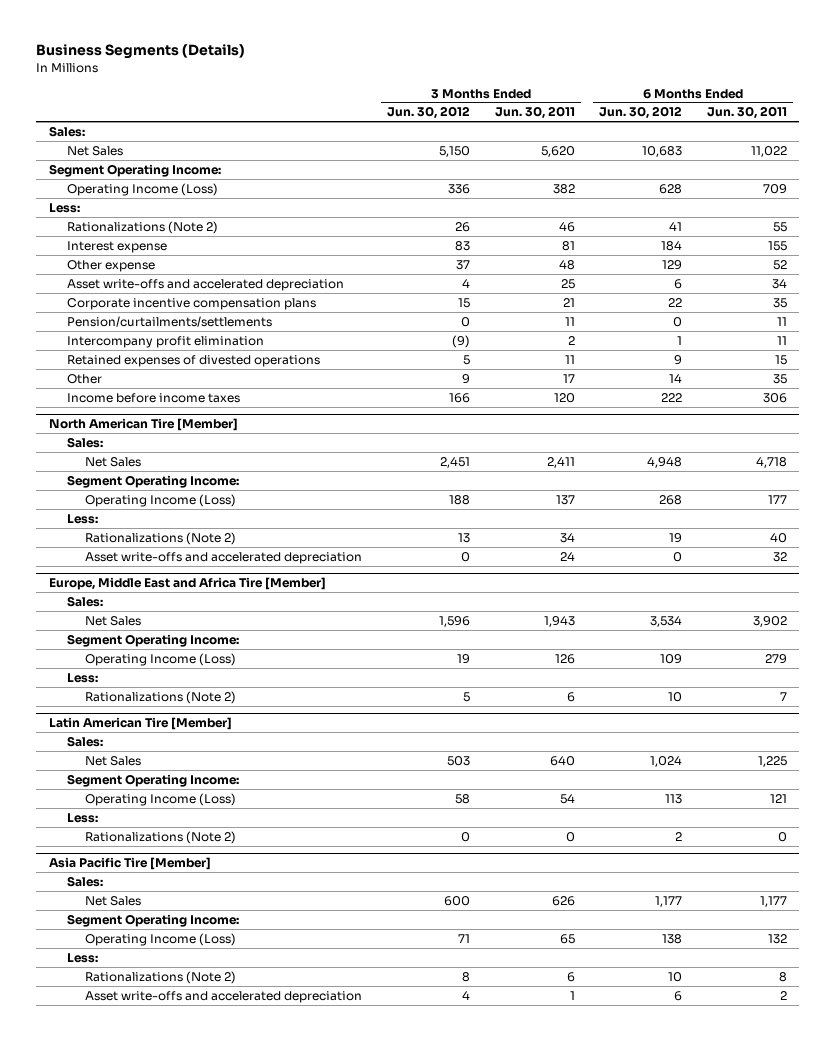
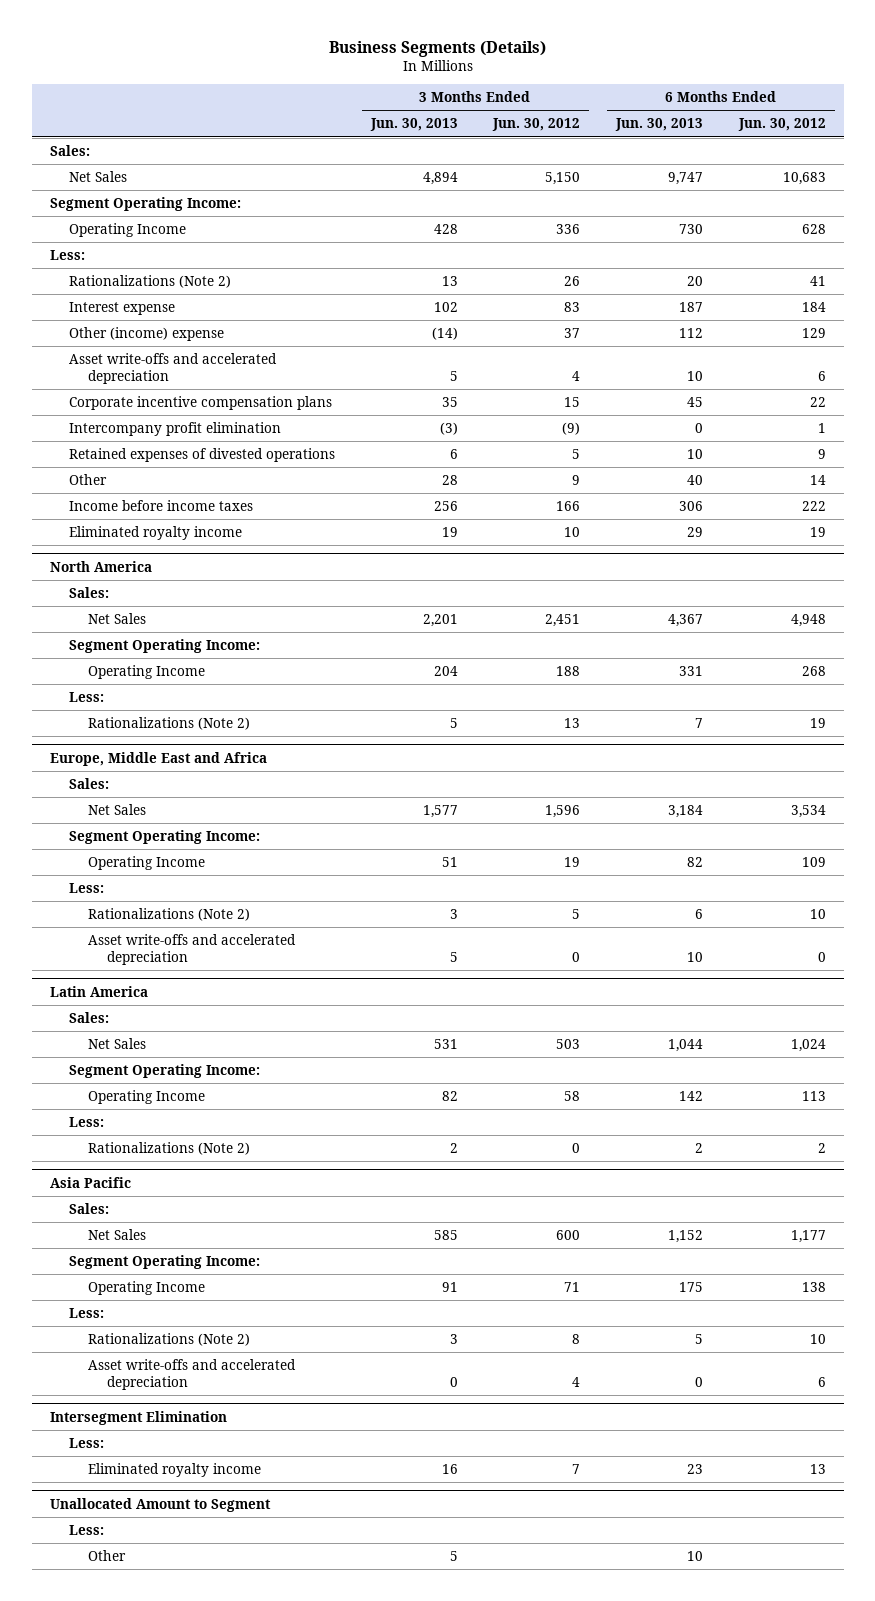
- | 3 Months Ended Jun. 30, 2012 | 3 Months Ended Jun. 30, 2011 | 6 Months Ended Jun. 30, 2012 | 6 Months Ended Jun. 30, 2011
+ | 3 Months Ended Jun. 30, 2013 | 3 Months Ended Jun. 30, 2012 | 6 Months Ended Jun. 30, 2013 | 6 Months Ended Jun. 30, 2012
- Operating Income (Loss) | 336 | 382 | 628 | 709
+ Operating Income | 428 | 336 | 730 | 628
- Other expense | 37 | 48 | 129 | 52
+ Other (income) expense | (14) | 37 | 112 | 129
- Pension/curtailments/settlements | 0 | 11 | 0 | 11
- North American Tire [Member]
+ Eliminated royalty income | 19 | 10 | 29 | 19
+ North America
- Operating Income (Loss) | 188 | 137 | 268 | 177
+ Operating Income | 204 | 188 | 331 | 268
- Asset write-offs and accelerated depreciation | 0 | 24 | 0 | 32
- Europe, Middle East and Africa Tire [Member]
+ Europe, Middle East and Africa
- Operating Income (Loss) | 19 | 126 | 109 | 279
+ Operating Income | 51 | 19 | 82 | 109
- Latin American Tire [Member]
+ Asset write-offs and accelerated depreciation | 5 | 0 | 10 | 0
+ Latin America
- Operating Income (Loss) | 58 | 54 | 113 | 121
+ Operating Income | 82 | 58 | 142 | 113
- Asia Pacific Tire [Member]
+ Asia Pacific
- Operating Income (Loss) | 71 | 65 | 138 | 132
+ Operating Income | 91 | 71 | 175 | 138
+ Intersegment Elimination
+ Less:
+ Eliminated royalty income | 16 | 7 | 23 | 13
+ Unallocated Amount to Segment
+ Less:
+ Other | 5 | | 10 |

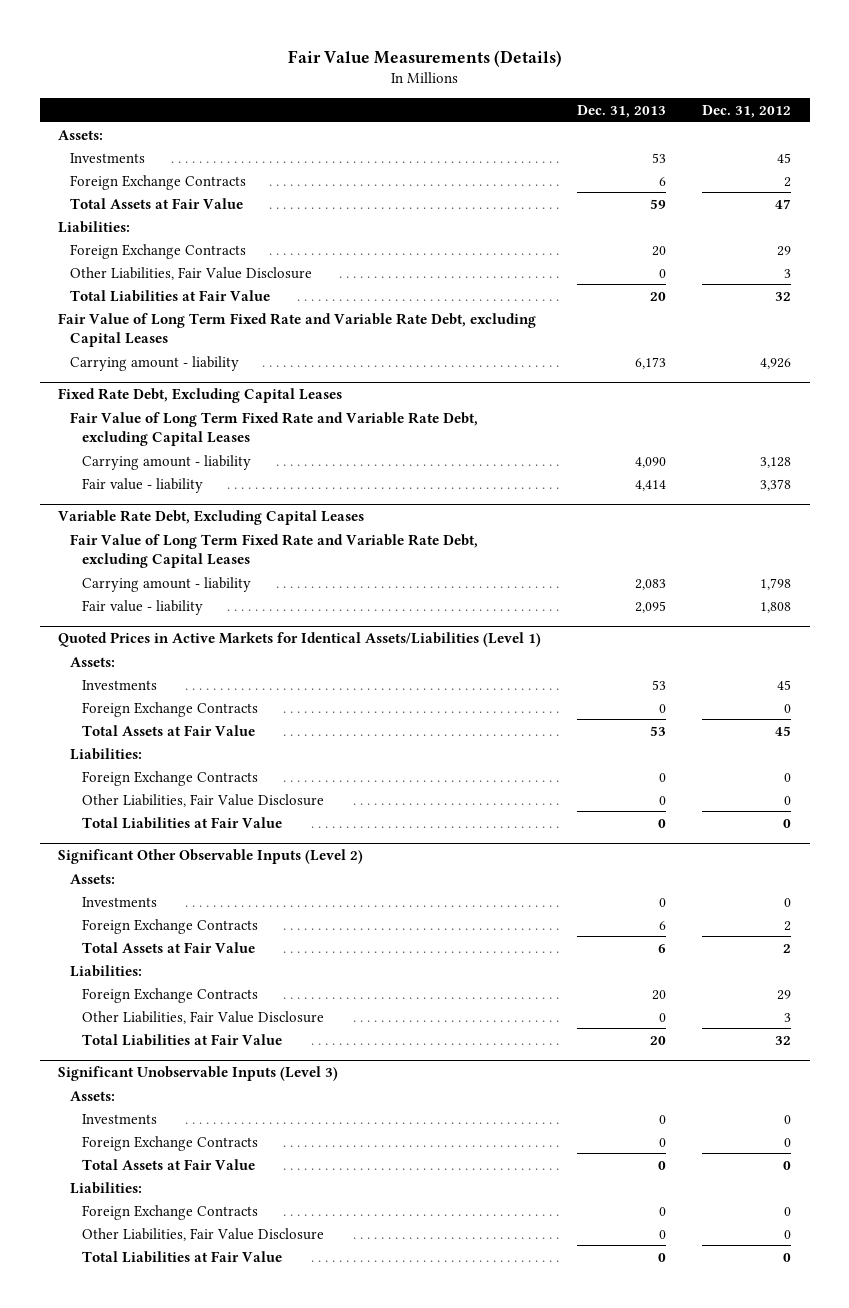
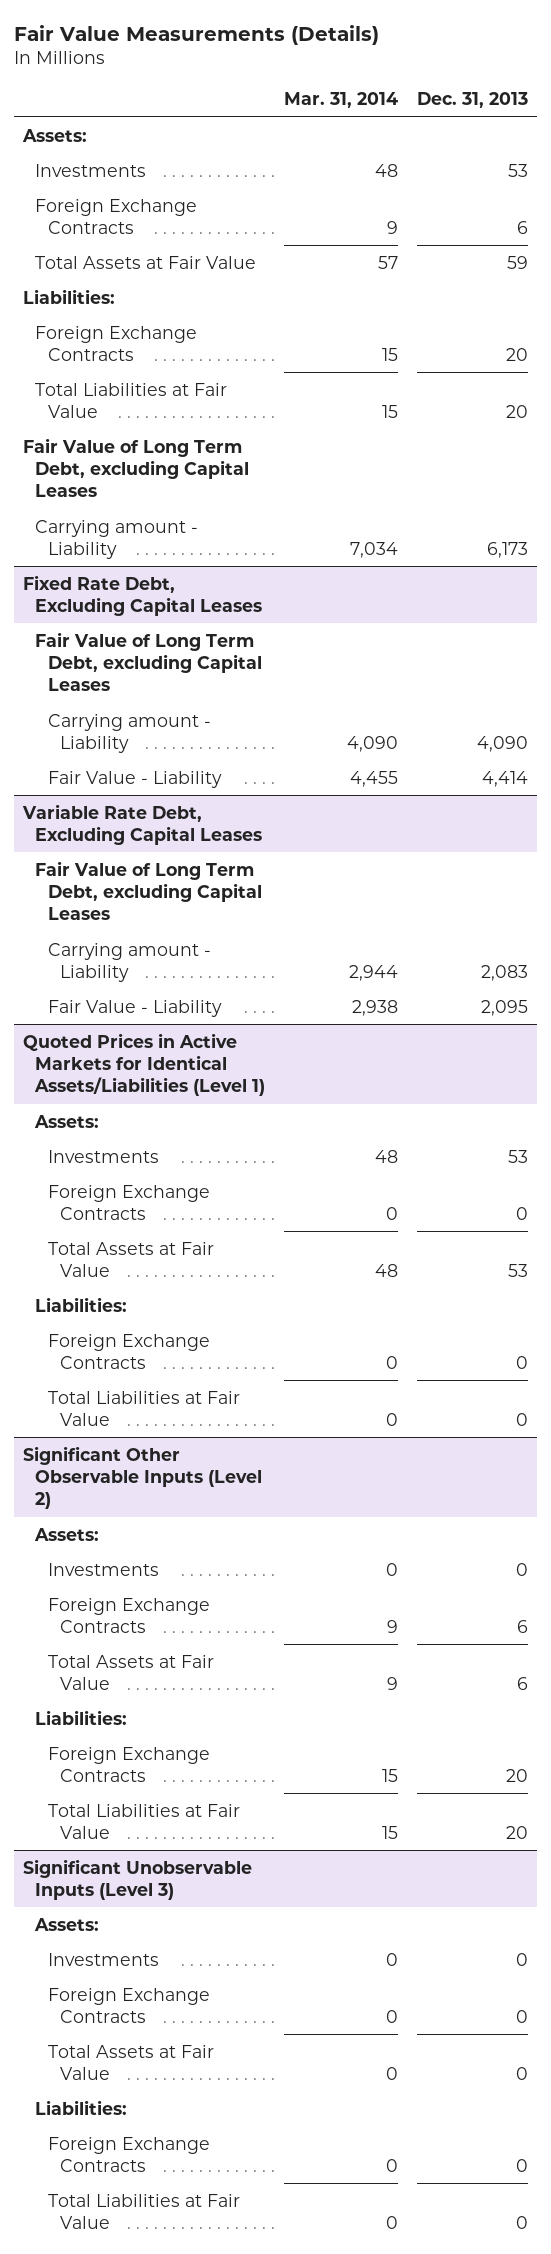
- | Dec. 31, 2013 | Dec. 31, 2012
+ | Mar. 31, 2014 | Dec. 31, 2013
- Other Liabilities, Fair Value Disclosure | 0 | 3
- Fair Value of Long Term Fixed Rate and Variable Rate Debt, excluding Capital Leases
- Carrying amount - liability | 6,173 | 4,926
+ Fair Value of Long Term Debt, excluding Capital Leases
+ Carrying amount - Liability | 7,034 | 6,173
@ Fixed Rate Debt, Excluding Capital Leases
- Fair Value of Long Term Fixed Rate and Variable Rate Debt, excluding Capital Leases
- Carrying amount - liability | 4,090 | 3,128
- Fair value - liability | 4,414 | 3,378
+ Fair Value of Long Term Debt, excluding Capital Leases
+ Carrying amount - Liability | 4,090 | 4,090
+ Fair Value - Liability | 4,455 | 4,414
@ Variable Rate Debt, Excluding Capital Leases
- Fair Value of Long Term Fixed Rate and Variable Rate Debt, excluding Capital Leases
- Carrying amount - liability | 2,083 | 1,798
- Fair value - liability | 2,095 | 1,808
+ Fair Value of Long Term Debt, excluding Capital Leases
+ Carrying amount - Liability | 2,944 | 2,083
+ Fair Value - Liability | 2,938 | 2,095
@ Quoted Prices in Active Markets for Identical Assets/Liabilities (Level 1)
- Other Liabilities, Fair Value Disclosure | 0 | 0
@ Significant Other Observable Inputs (Level 2)
- Other Liabilities, Fair Value Disclosure | 0 | 3
@ Significant Unobservable Inputs (Level 3)
- Other Liabilities, Fair Value Disclosure | 0 | 0

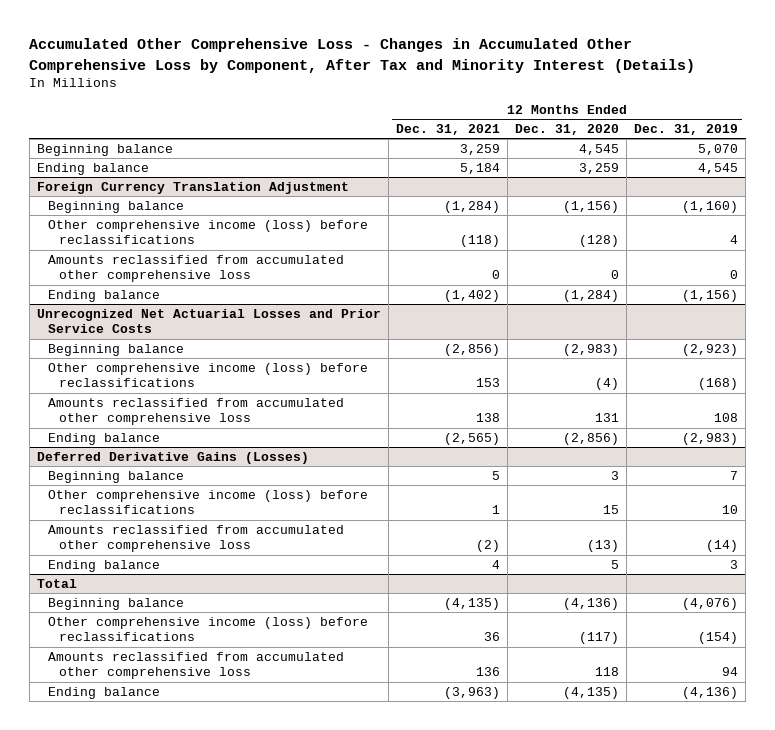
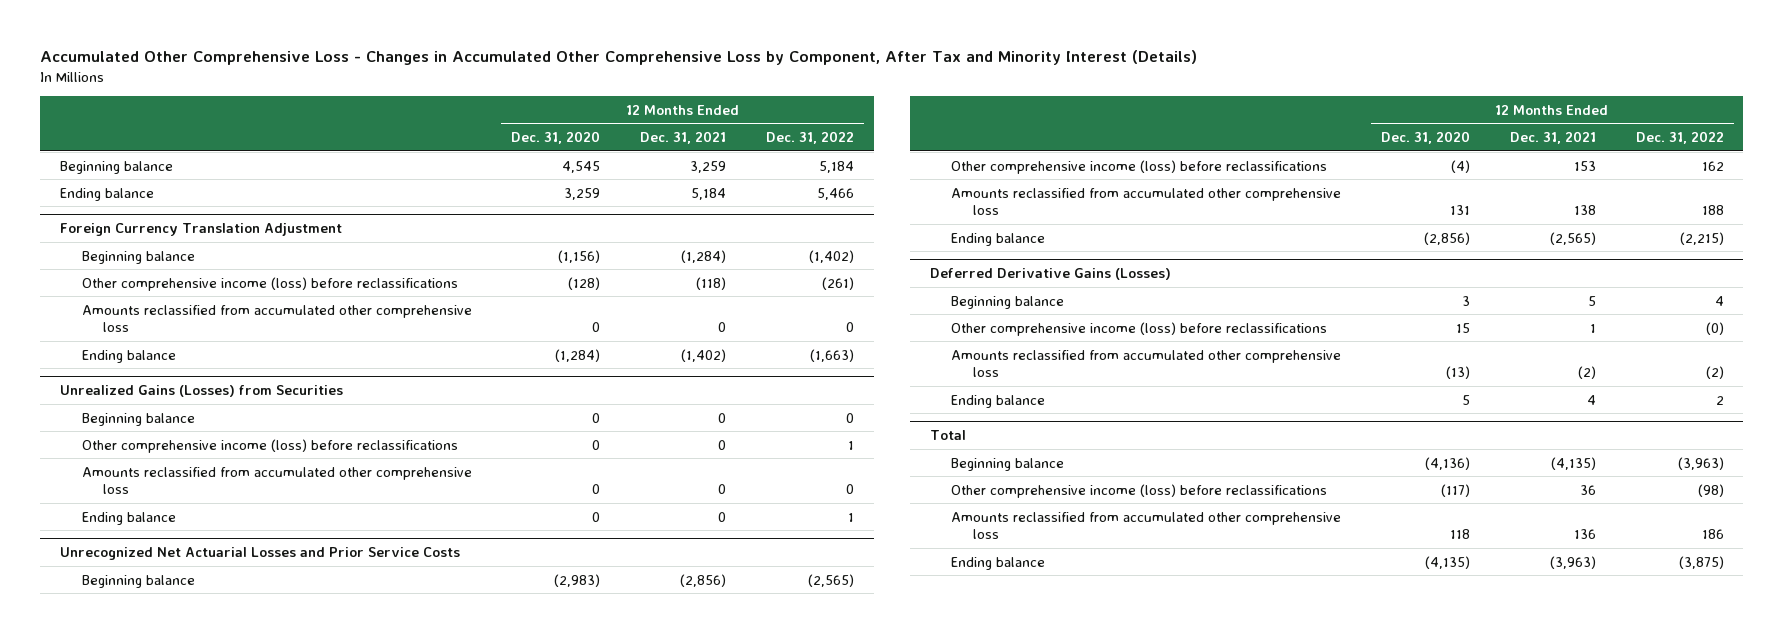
- | 12 Months Ended Dec. 31, 2021 | 12 Months Ended Dec. 31, 2020 | 12 Months Ended Dec. 31, 2019
+ | 12 Months Ended Dec. 31, 2020 | 12 Months Ended Dec. 31, 2021 | 12 Months Ended Dec. 31, 2022
+ Unrealized Gains (Losses) from Securities
+ Beginning balance | 0 | 0 | 0
+ Other comprehensive income (loss) before reclassifications | 0 | 0 | 1
+ Amounts reclassified from accumulated other comprehensive loss | 0 | 0 | 0
+ Ending balance | 0 | 0 | 1

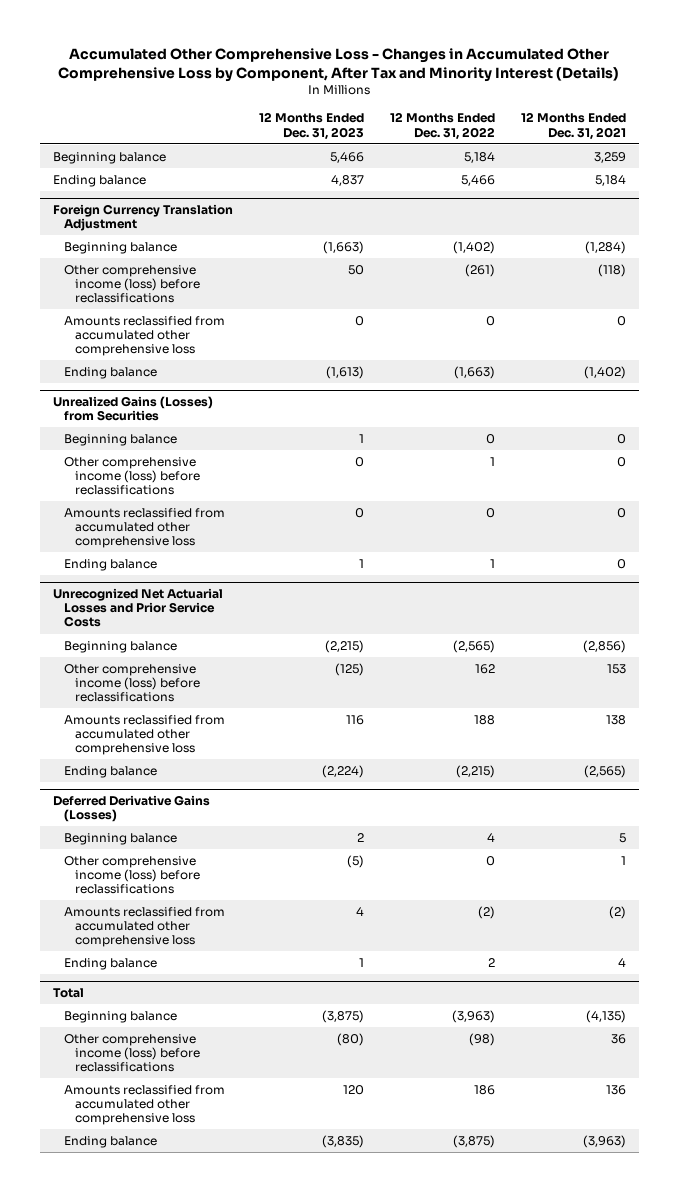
- | 12 Months Ended Dec. 31, 2020 | 12 Months Ended Dec. 31, 2021 | 12 Months Ended Dec. 31, 2022
+ | 12 Months Ended Dec. 31, 2023 | 12 Months Ended Dec. 31, 2022 | 12 Months Ended Dec. 31, 2021
@ Deferred Derivative Gains (Losses)
- Other comprehensive income (loss) before reclassifications | 15 | 1 | (0)
+ Other comprehensive income (loss) before reclassifications | (5) | 0 | 1

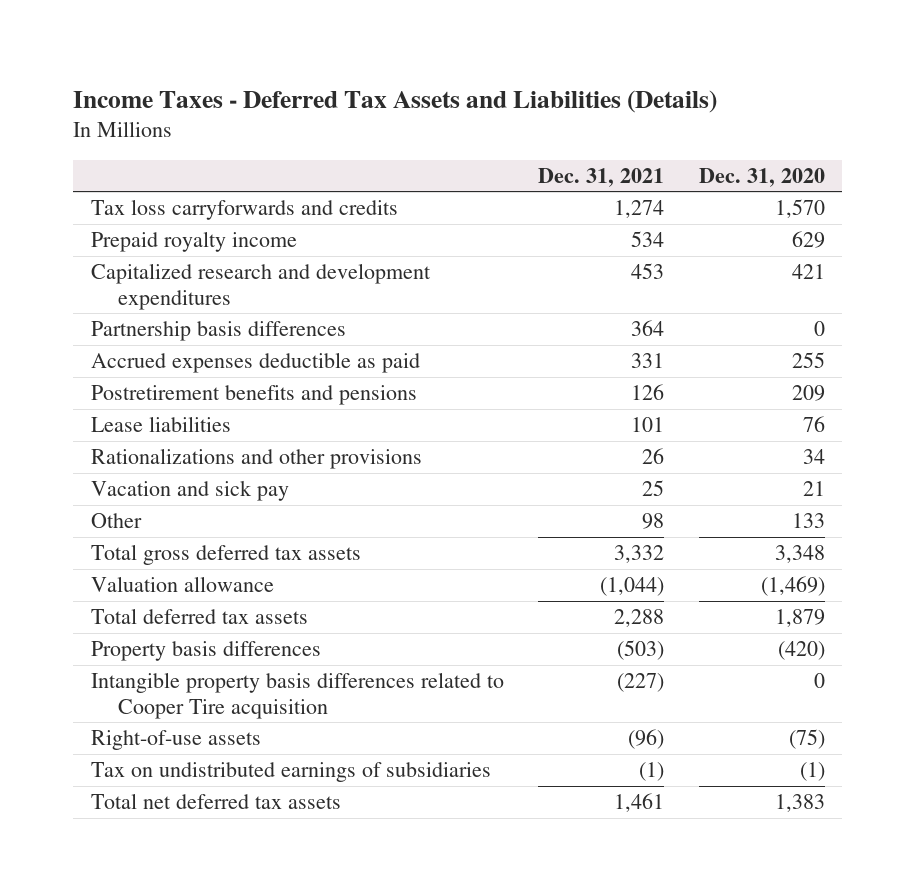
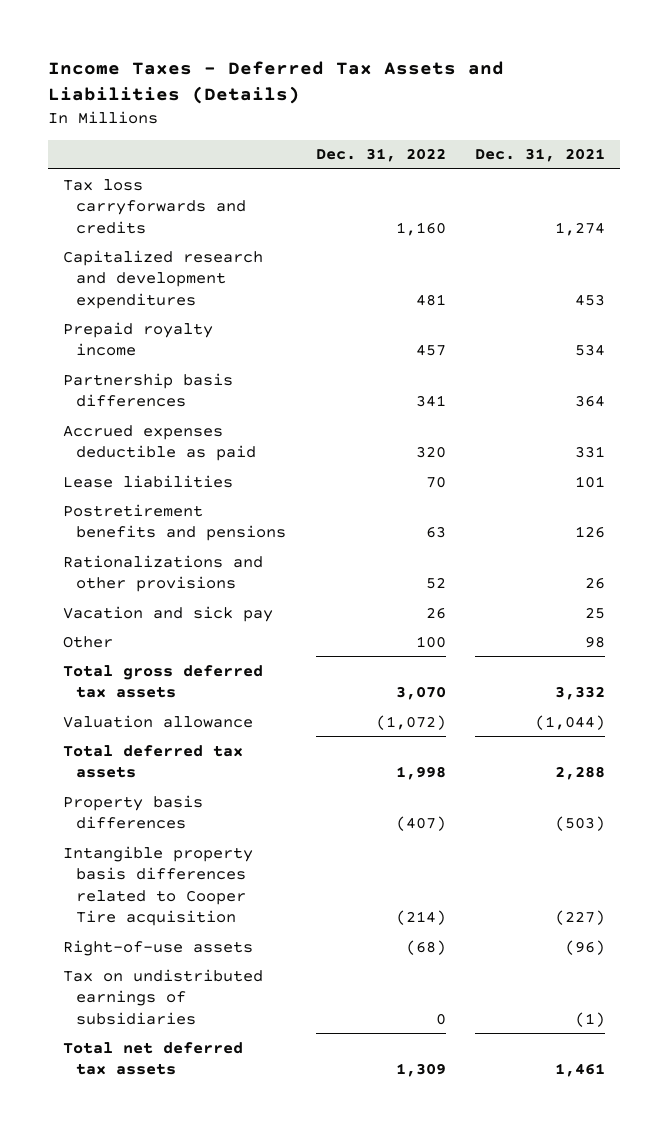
- | Dec. 31, 2021 | Dec. 31, 2020
+ | Dec. 31, 2022 | Dec. 31, 2021
moved down: Prepaid royalty income | 457 | 534
moved down: Postretirement benefits and pensions | 63 | 126

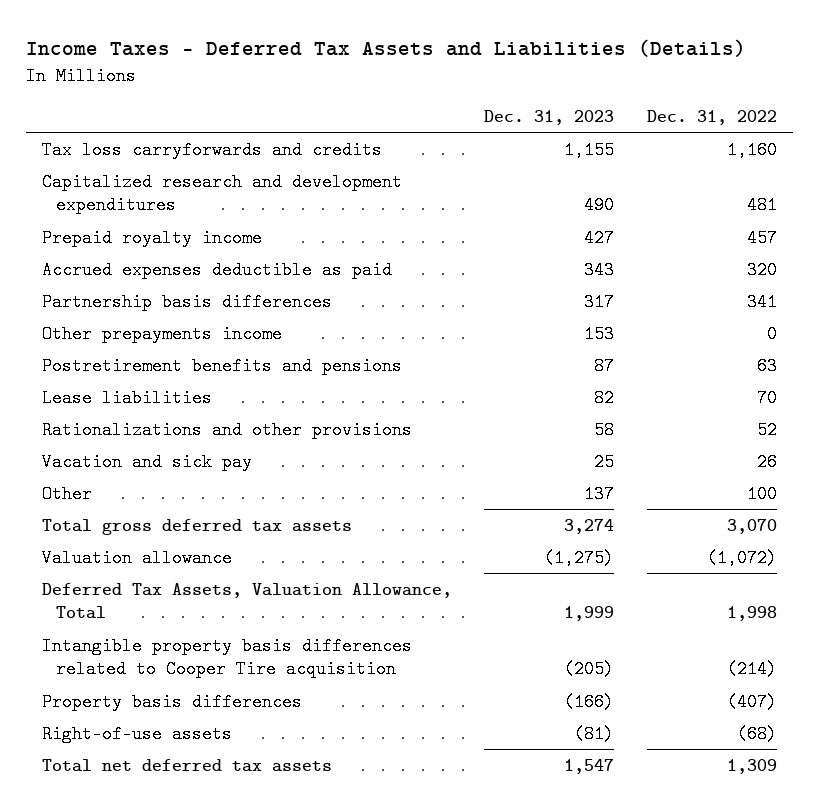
- | Dec. 31, 2022 | Dec. 31, 2021
+ | Dec. 31, 2023 | Dec. 31, 2022
moved down: Partnership basis differences | 317 | 341
+ Other prepayments income | 153 | 0
moved down: Lease liabilities | 82 | 70
- Total deferred tax assets | 1,998 | 2,288
+ Deferred Tax Assets, Valuation Allowance, Total | 1,999 | 1,998
moved down: Property basis differences | (166) | (407)
- Tax on undistributed earnings of subsidiaries | 0 | (1)

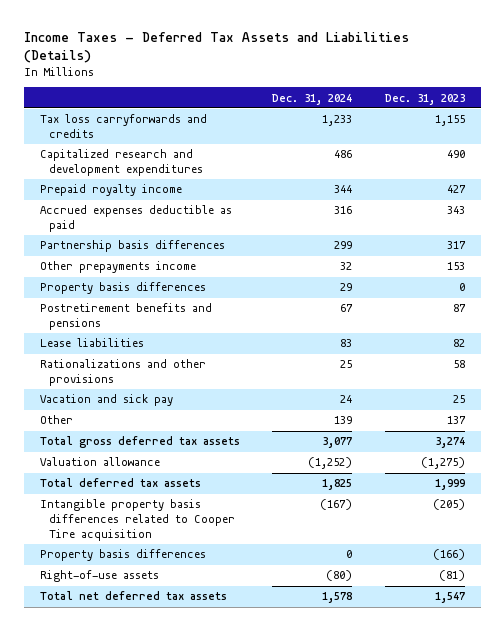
- | Dec. 31, 2023 | Dec. 31, 2022
+ | Dec. 31, 2024 | Dec. 31, 2023
+ Property basis differences | 29 | 0
- Deferred Tax Assets, Valuation Allowance, Total | 1,999 | 1,998
+ Total deferred tax assets | 1,825 | 1,999

